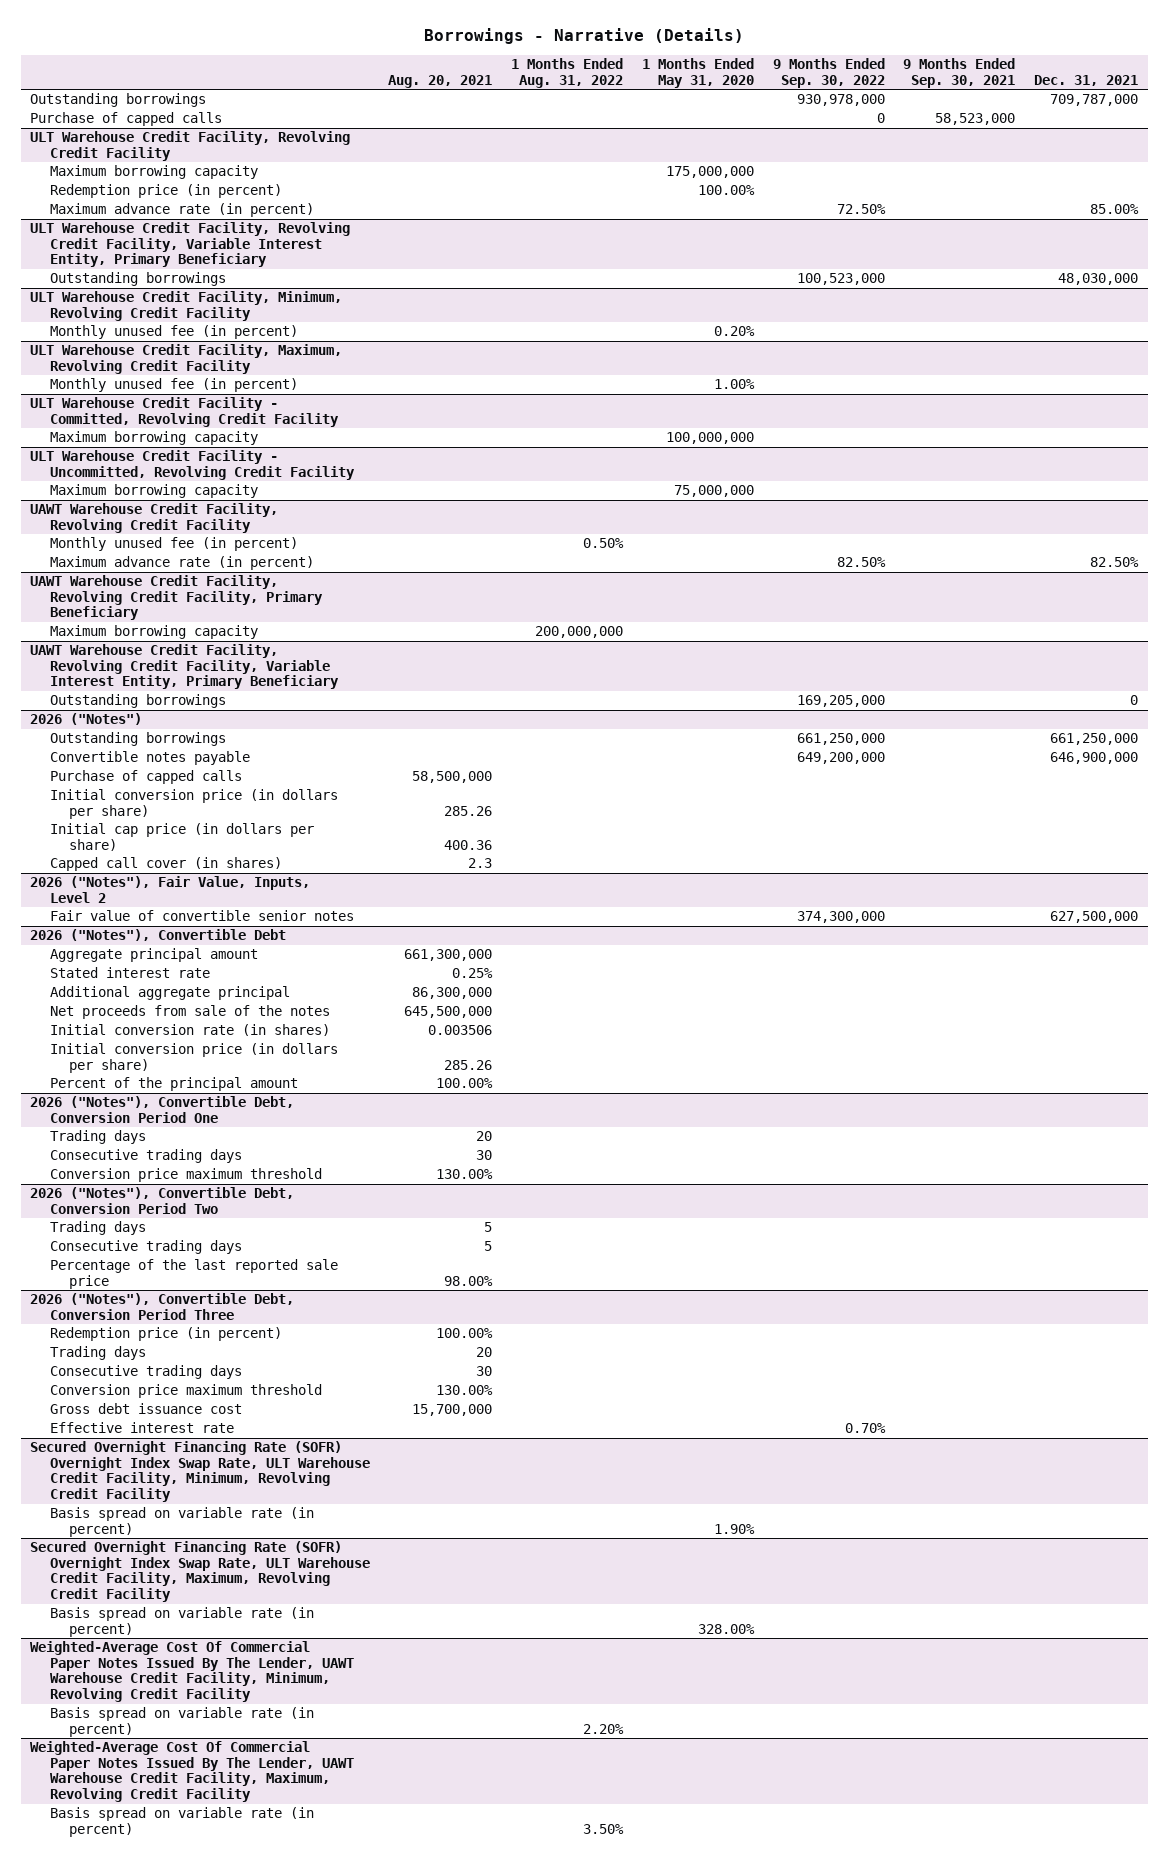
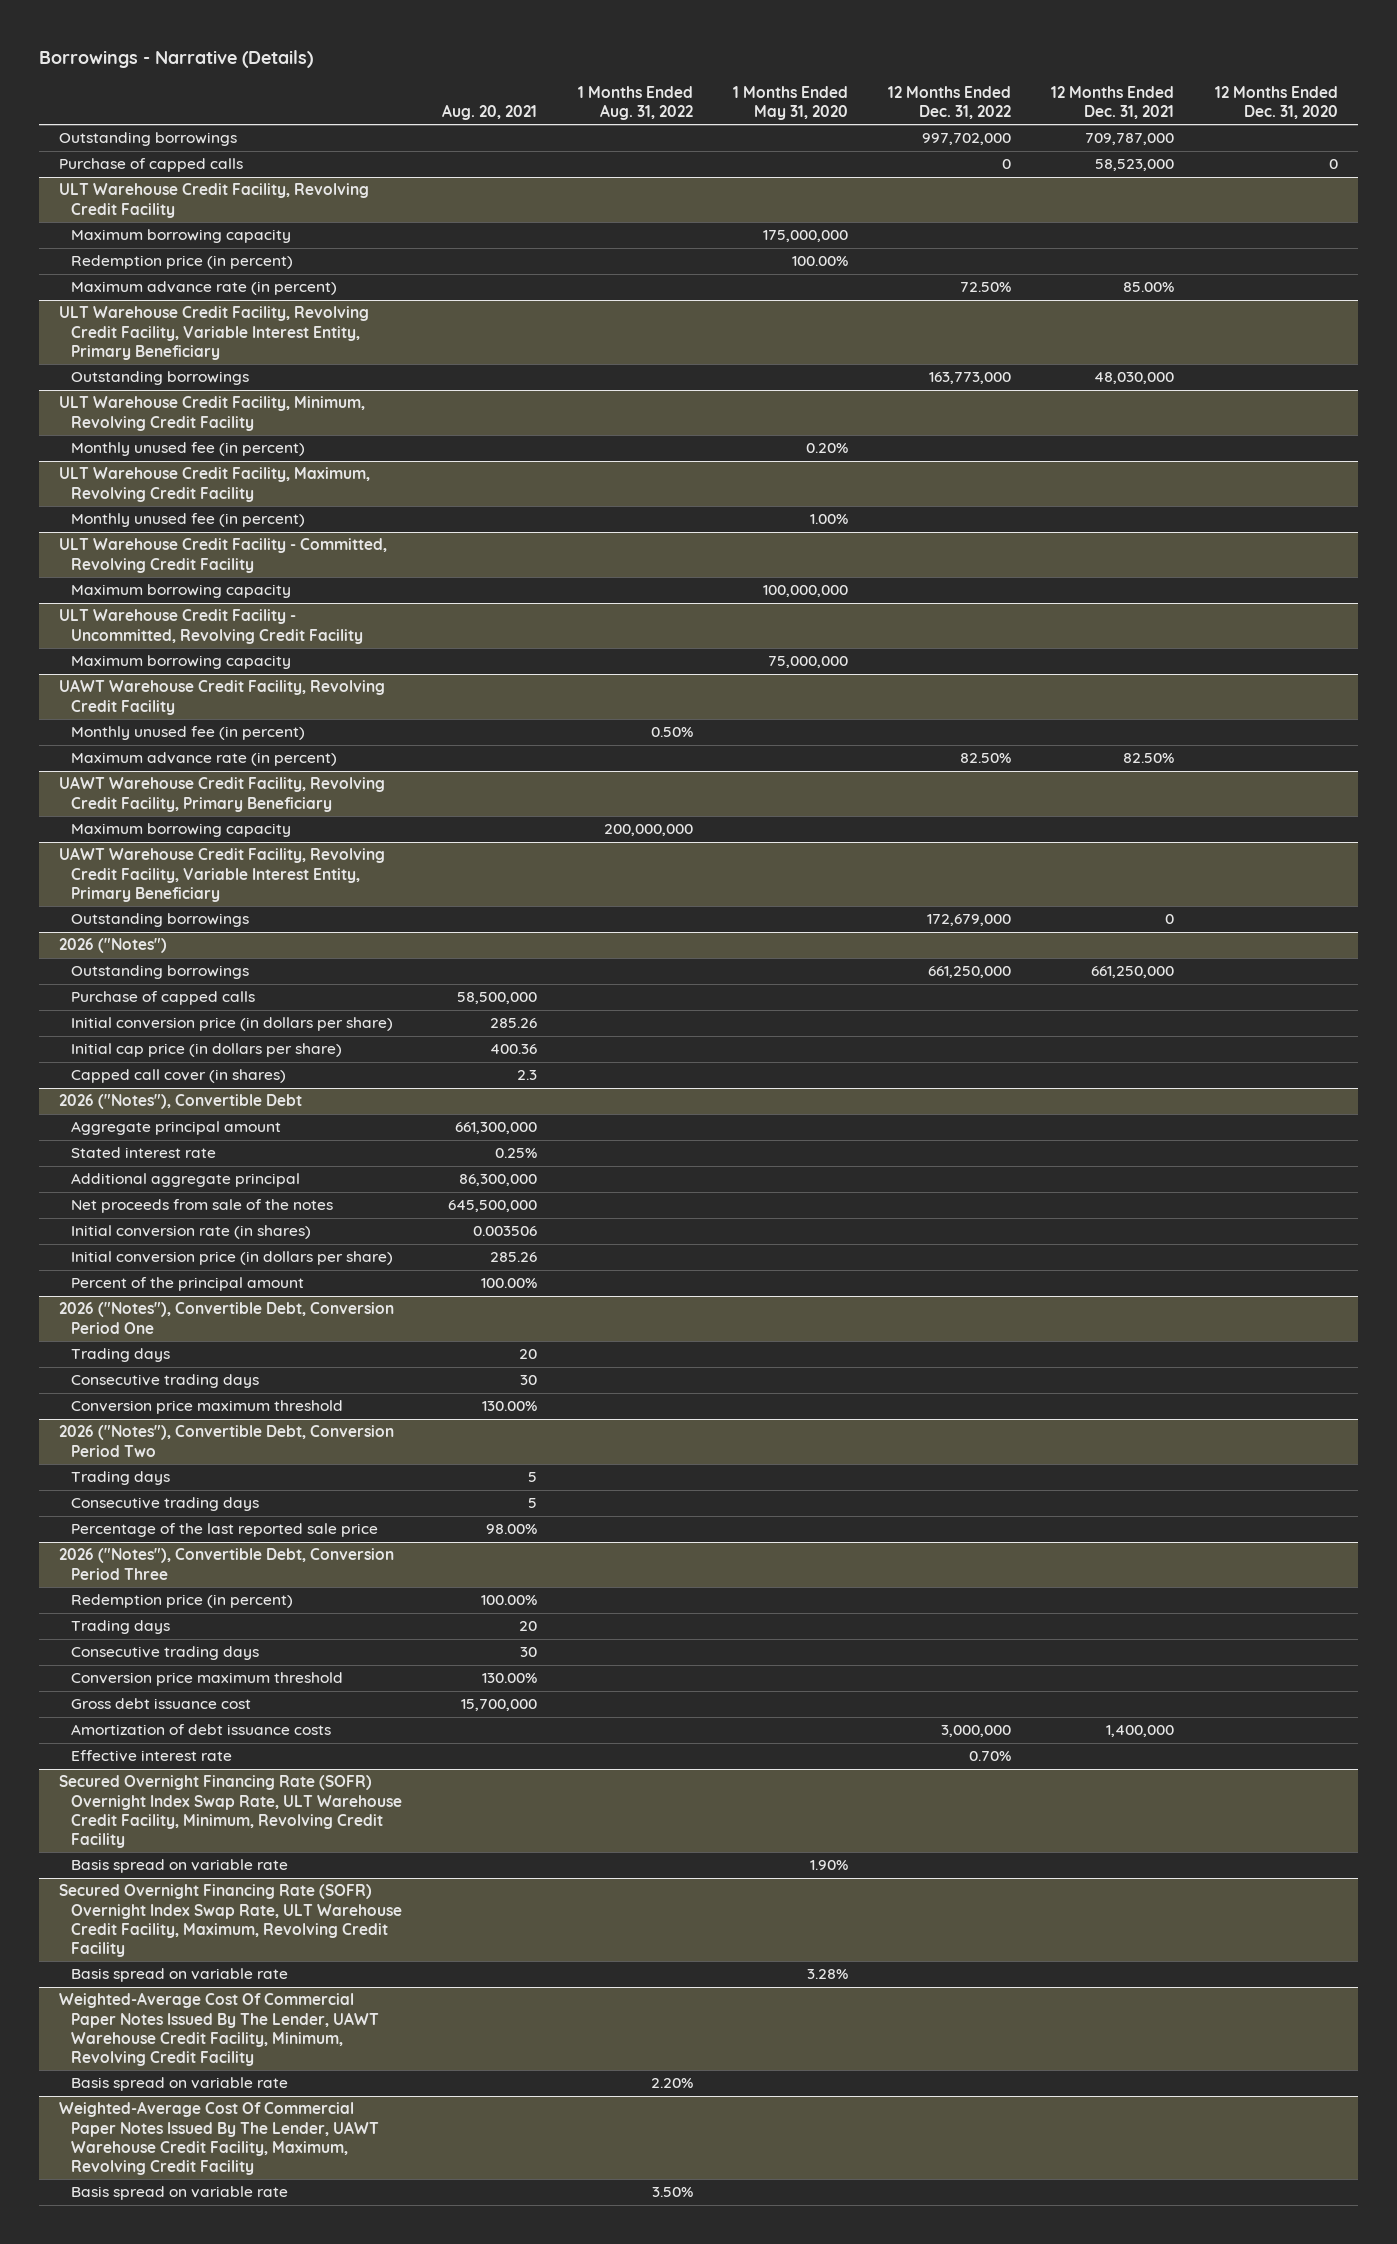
- | Aug. 20, 2021 | 1 Months Ended Aug. 31, 2022 | 1 Months Ended May 31, 2020 | 9 Months Ended Sep. 30, 2022 | 9 Months Ended Sep. 30, 2021 | Dec. 31, 2021
+ | Aug. 20, 2021 | 1 Months Ended Aug. 31, 2022 | 1 Months Ended May 31, 2020 | 12 Months Ended Dec. 31, 2022 | 12 Months Ended Dec. 31, 2021 | 12 Months Ended Dec. 31, 2020
@ 2026 ("Notes")
- Convertible notes payable | | | | 649,200,000 | | 646,900,000
- 2026 ("Notes"), Fair Value, Inputs, Level 2
- Fair value of convertible senior notes | | | | 374,300,000 | | 627,500,000
@ 2026 ("Notes"), Convertible Debt, Conversion Period Three
+ Amortization of debt issuance costs | | | | 3,000,000 | 1,400,000 |
@ Secured Overnight Financing Rate (SOFR) Overnight Index Swap Rate, ULT Warehouse Credit Facility, Minimum, Revolving Credit Facility
- Basis spread on variable rate (in percent) | | | 1.90% | | |
+ Basis spread on variable rate | | | 1.90% | | |
@ Secured Overnight Financing Rate (SOFR) Overnight Index Swap Rate, ULT Warehouse Credit Facility, Maximum, Revolving Credit Facility
- Basis spread on variable rate (in percent) | | | 328.00% | | |
+ Basis spread on variable rate | | | 3.28% | | |
@ Weighted-Average Cost Of Commercial Paper Notes Issued By The Lender, UAWT Warehouse Credit Facility, Minimum, Revolving Credit Facility
- Basis spread on variable rate (in percent) | | 2.20% | | | |
+ Basis spread on variable rate | | 2.20% | | | |
@ Weighted-Average Cost Of Commercial Paper Notes Issued By The Lender, UAWT Warehouse Credit Facility, Maximum, Revolving Credit Facility
- Basis spread on variable rate (in percent) | | 3.50% | | | |
+ Basis spread on variable rate | | 3.50% | | | |

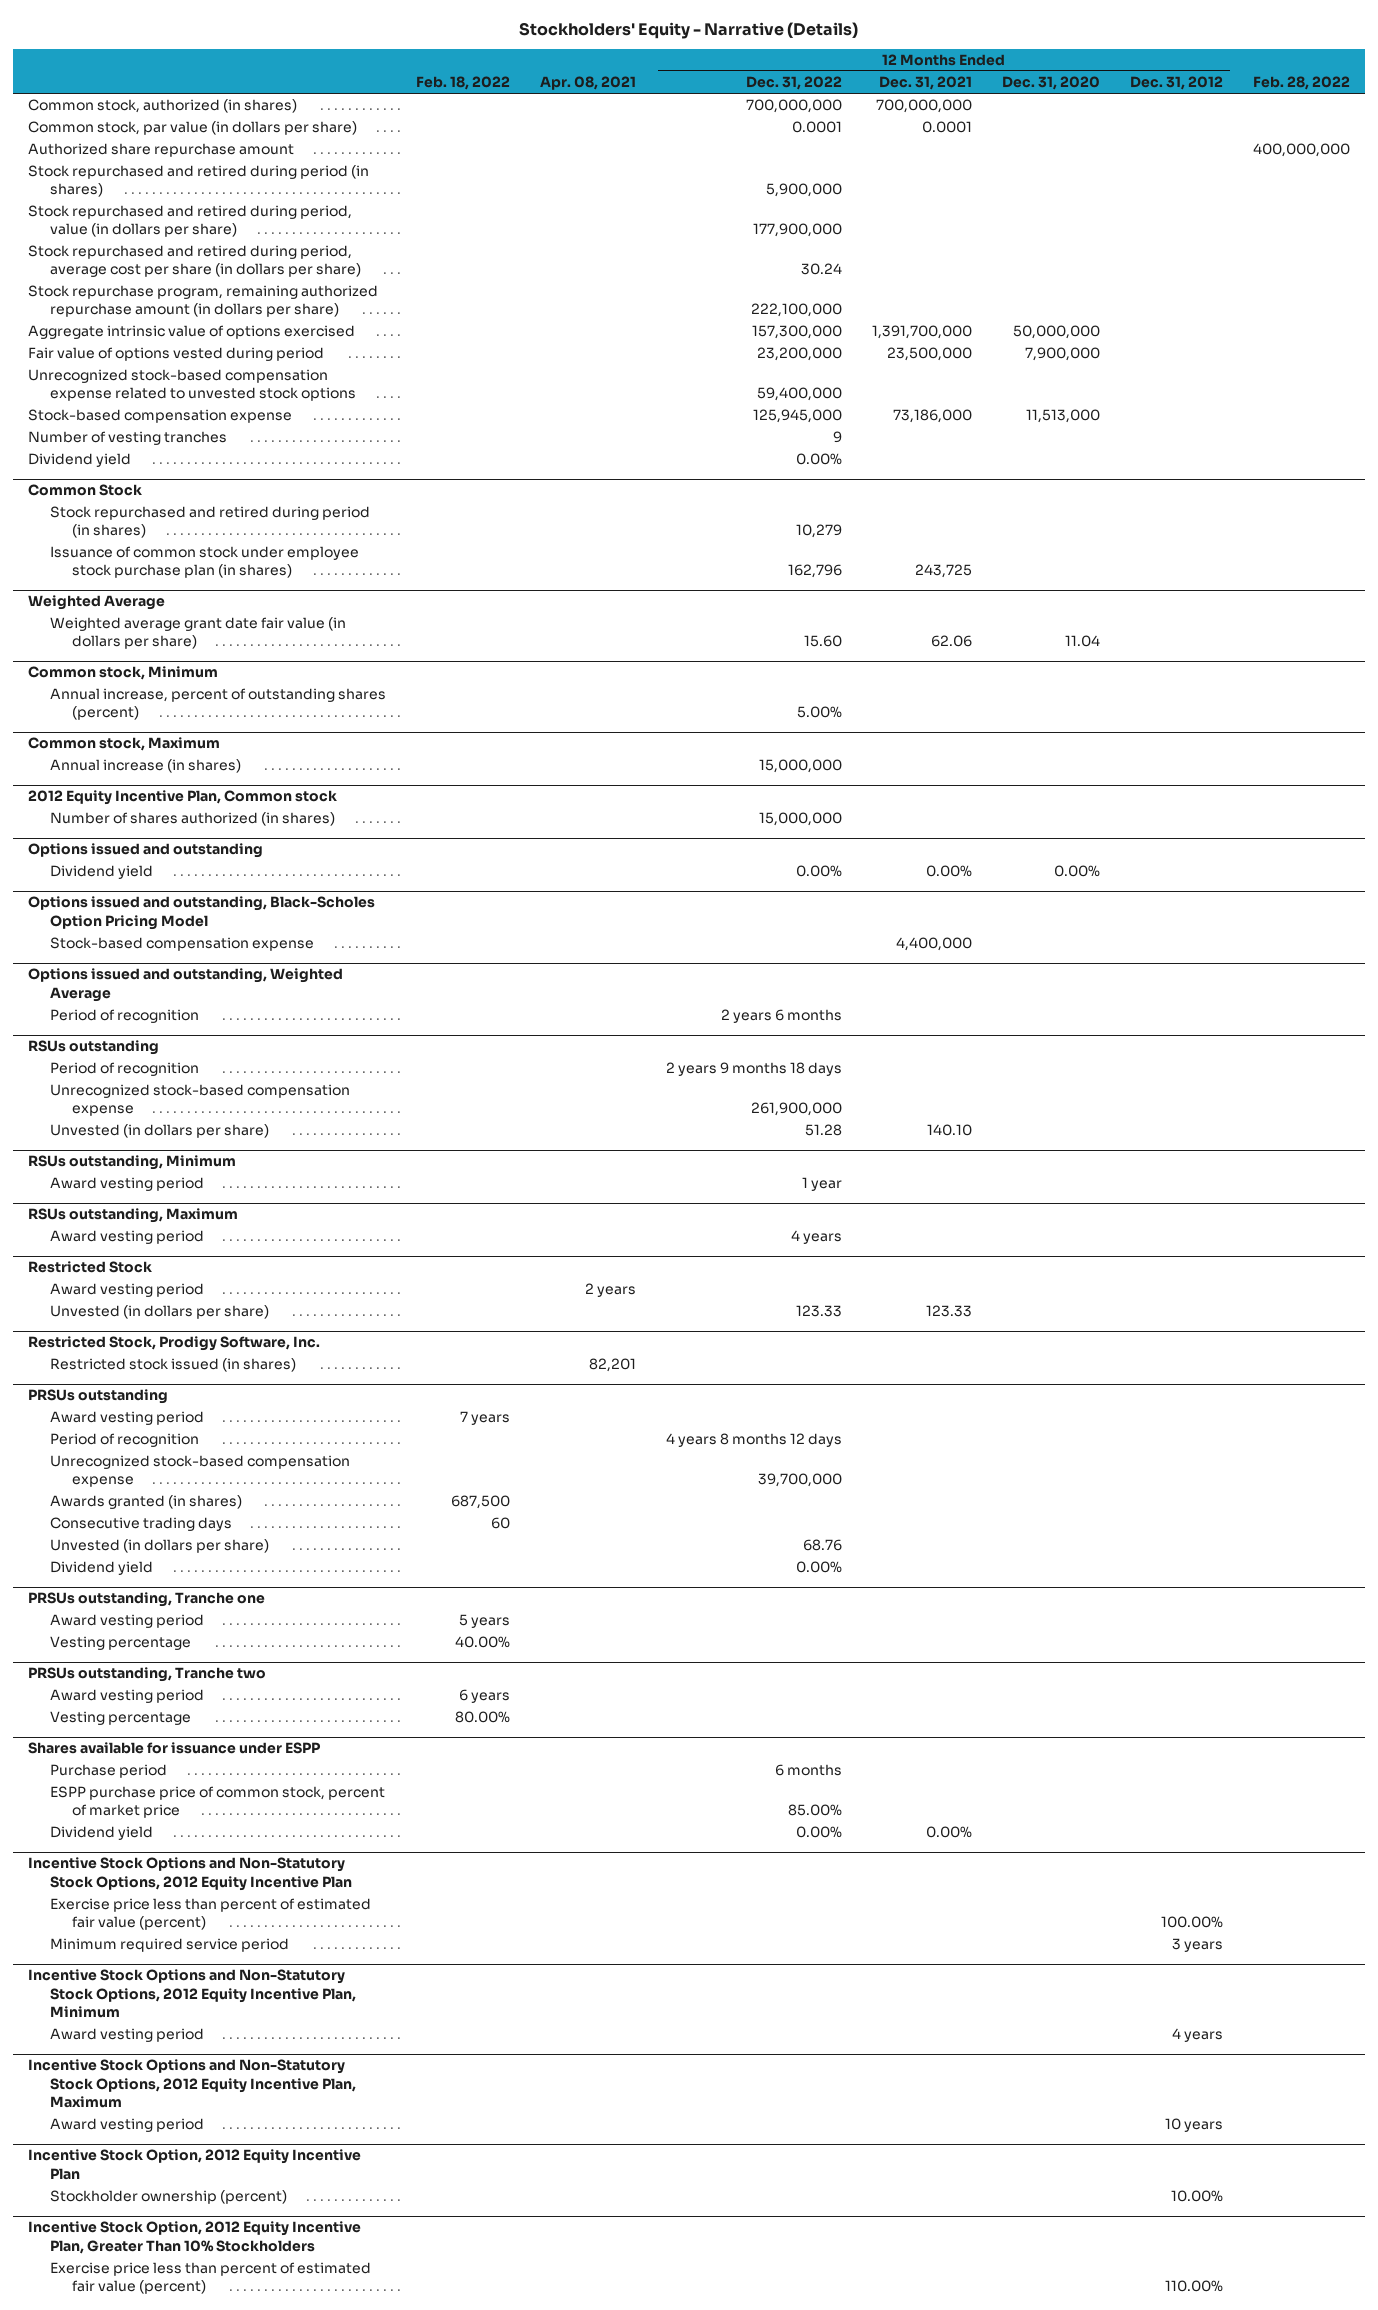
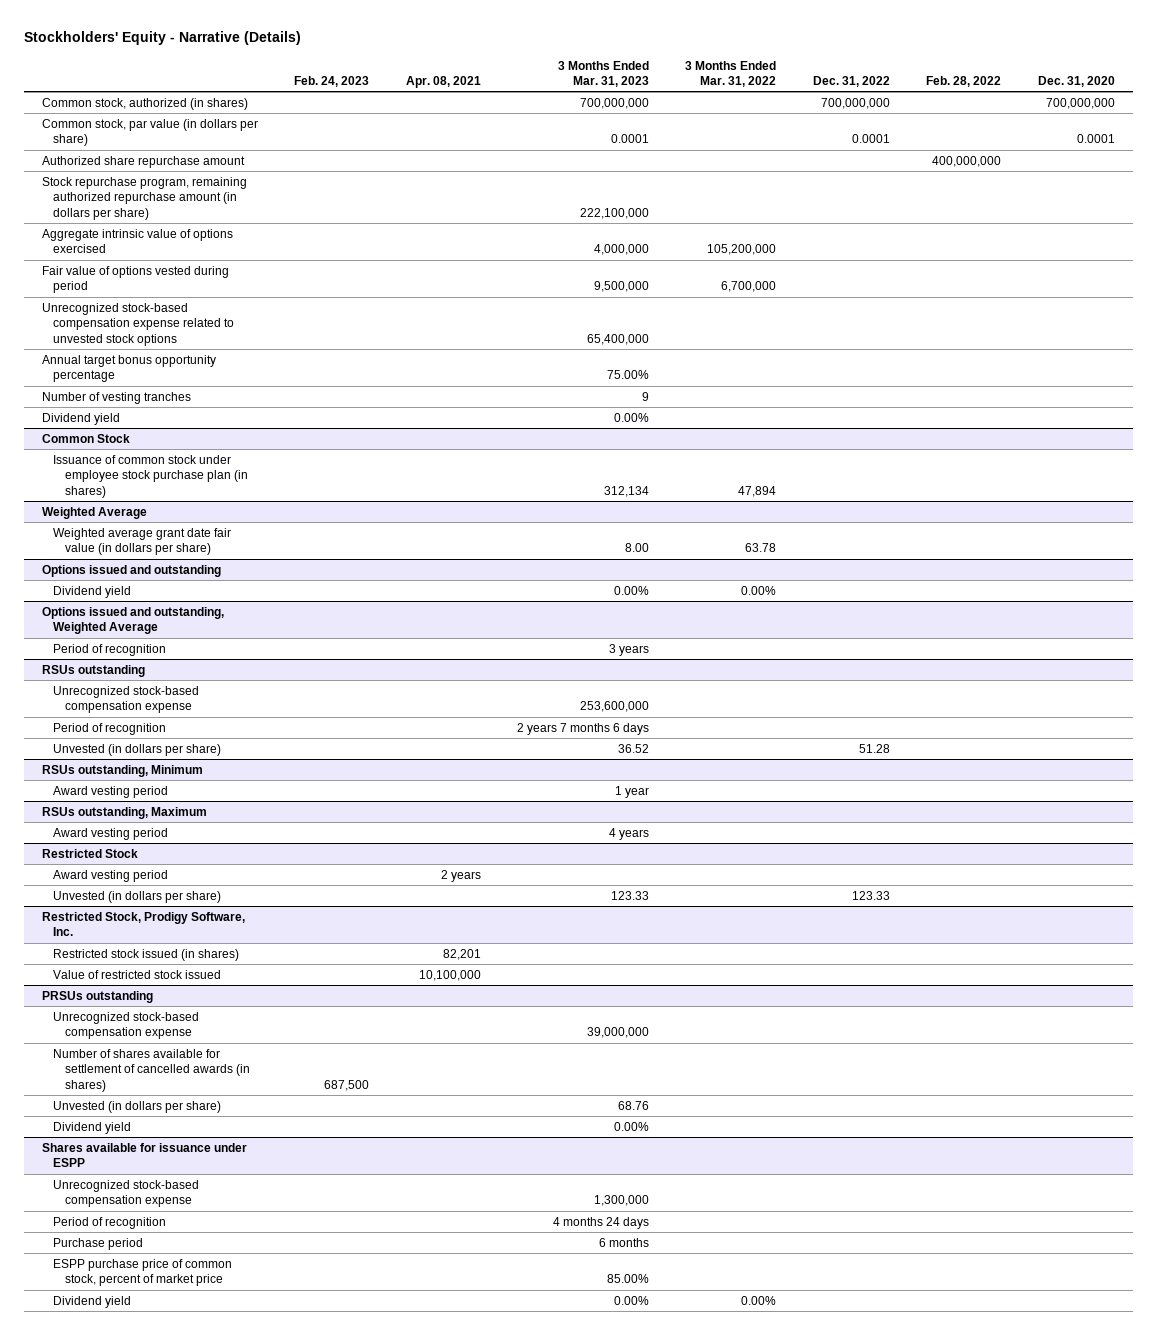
- | Feb. 18, 2022 | Apr. 08, 2021 | 12 Months Ended Dec. 31, 2022 | 12 Months Ended Dec. 31, 2021 | 12 Months Ended Dec. 31, 2020 | 12 Months Ended Dec. 31, 2012 | Feb. 28, 2022
+ | Feb. 24, 2023 | Apr. 08, 2021 | 3 Months Ended Mar. 31, 2023 | 3 Months Ended Mar. 31, 2022 | Dec. 31, 2022 | Feb. 28, 2022 | Dec. 31, 2020
- Stock repurchased and retired during period (in shares) | | | 5,900,000 | | | |
- Stock repurchased and retired during period, value (in dollars per share) | | | 177,900,000 | | | |
- Stock repurchased and retired during period, average cost per share (in dollars per share) | | | 30.24 | | | |
- Stock-based compensation expense | | | 125,945,000 | 73,186,000 | 11,513,000 | |
+ Annual target bonus opportunity percentage | | | 75.00% | | | |
@ Common Stock
- Stock repurchased and retired during period (in shares) | | | 10,279 | | | |
- Common stock, Minimum
- Annual increase, percent of outstanding shares (percent) | | | 5.00% | | | |
- Common stock, Maximum
- Annual increase (in shares) | | | 15,000,000 | | | |
- 2012 Equity Incentive Plan, Common stock
- Number of shares authorized (in shares) | | | 15,000,000 | | | |
- Options issued and outstanding, Black-Scholes Option Pricing Model
- Stock-based compensation expense | | | | 4,400,000 | | |
@ RSUs outstanding
moved down: Period of recognition | | | 2 years 7 months 6 days | | | |
@ Restricted Stock, Prodigy Software, Inc.
+ Value of restricted stock issued | | 10,100,000 | | | | |
@ PRSUs outstanding
- Award vesting period | 7 years | | | | | |
- Period of recognition | | | 4 years 8 months 12 days | | | |
- Awards granted (in shares) | 687,500 | | | | | |
- Consecutive trading days | 60 | | | | | |
+ Number of shares available for settlement of cancelled awards (in shares) | 687,500 | | | | | |
- PRSUs outstanding, Tranche one
- Award vesting period | 5 years | | | | | |
- Vesting percentage | 40.00% | | | | | |
- PRSUs outstanding, Tranche two
- Award vesting period | 6 years | | | | | |
- Vesting percentage | 80.00% | | | | | |
@ Shares available for issuance under ESPP
+ Unrecognized stock-based compensation expense | | | 1,300,000 | | | |
+ Period of recognition | | | 4 months 24 days | | | |
- Incentive Stock Options and Non-Statutory Stock Options, 2012 Equity Incentive Plan
- Exercise price less than percent of estimated fair value (percent) | | | | | | 100.00% |
- Minimum required service period | | | | | | 3 years |
- Incentive Stock Options and Non-Statutory Stock Options, 2012 Equity Incentive Plan, Minimum
- Award vesting period | | | | | | 4 years |
- Incentive Stock Options and Non-Statutory Stock Options, 2012 Equity Incentive Plan, Maximum
- Award vesting period | | | | | | 10 years |
- Incentive Stock Option, 2012 Equity Incentive Plan
- Stockholder ownership (percent) | | | | | | 10.00% |
- Incentive Stock Option, 2012 Equity Incentive Plan, Greater Than 10% Stockholders
- Exercise price less than percent of estimated fair value (percent) | | | | | | 110.00% |

